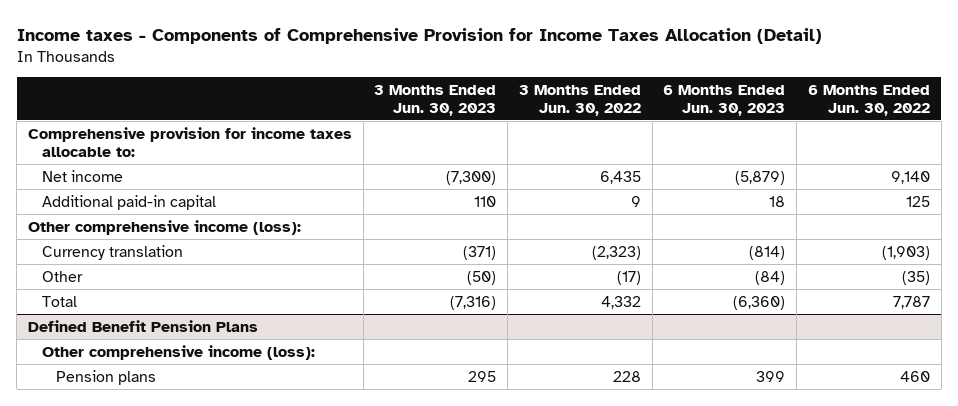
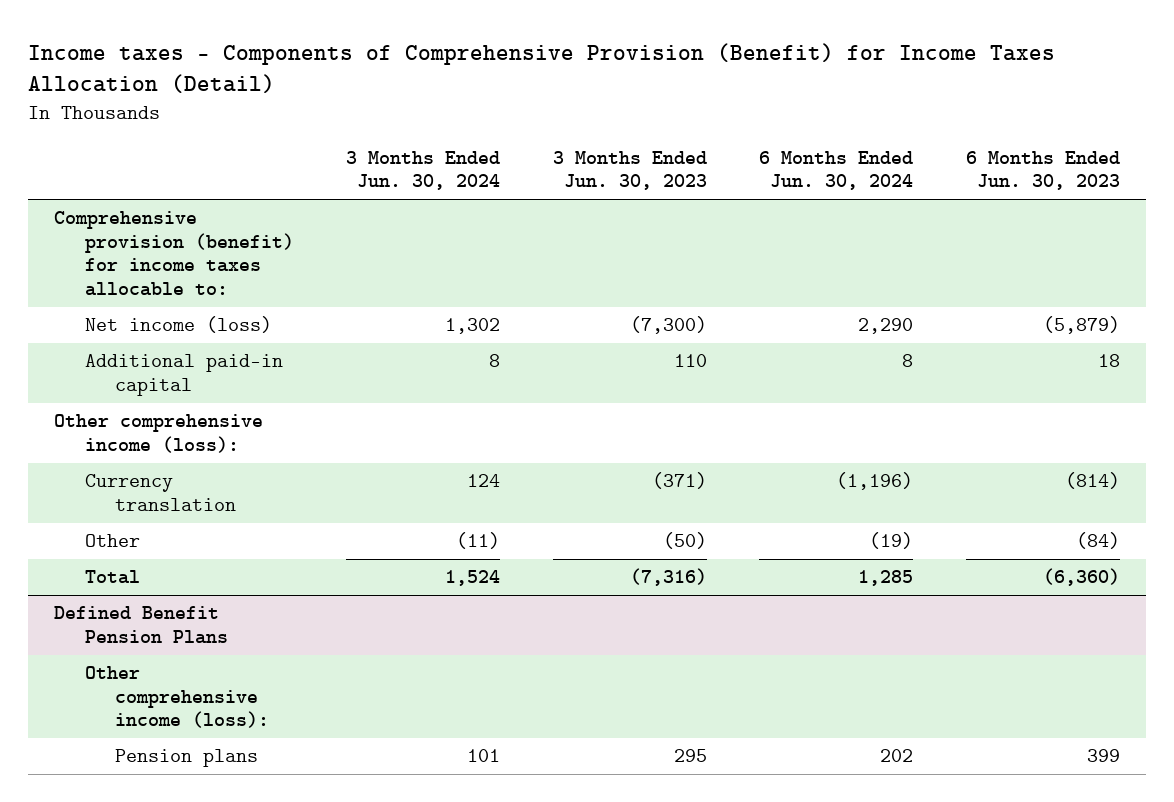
- Income taxes - Components of Comprehensive Provision for Income Taxes Allocation (Detail)
+ Income taxes - Components of Comprehensive Provision (Benefit) for Income Taxes Allocation (Detail)
- | 3 Months Ended Jun. 30, 2023 | 3 Months Ended Jun. 30, 2022 | 6 Months Ended Jun. 30, 2023 | 6 Months Ended Jun. 30, 2022
+ | 3 Months Ended Jun. 30, 2024 | 3 Months Ended Jun. 30, 2023 | 6 Months Ended Jun. 30, 2024 | 6 Months Ended Jun. 30, 2023
- Comprehensive provision for income taxes allocable to:
- Net income | (7,300) | 6,435 | (5,879) | 9,140
+ Comprehensive provision (benefit) for income taxes allocable to:
+ Net income (loss) | 1,302 | (7,300) | 2,290 | (5,879)

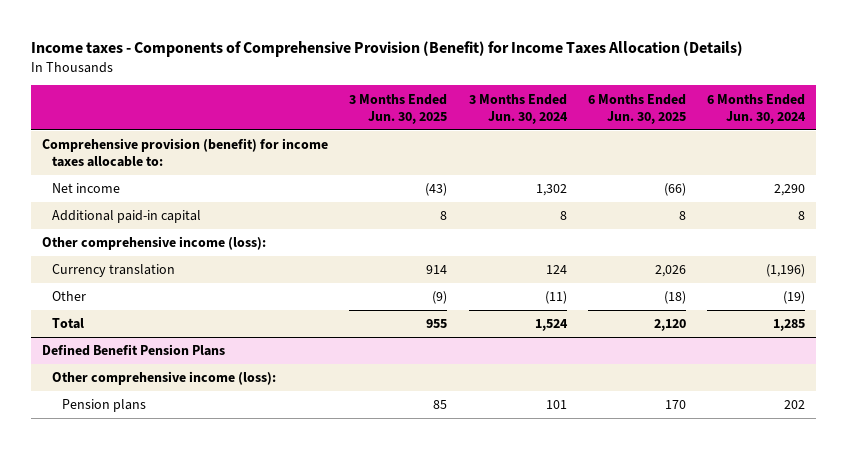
- Income taxes - Components of Comprehensive Provision (Benefit) for Income Taxes Allocation (Detail)
+ Income taxes - Components of Comprehensive Provision (Benefit) for Income Taxes Allocation (Details)
- | 3 Months Ended Jun. 30, 2024 | 3 Months Ended Jun. 30, 2023 | 6 Months Ended Jun. 30, 2024 | 6 Months Ended Jun. 30, 2023
+ | 3 Months Ended Jun. 30, 2025 | 3 Months Ended Jun. 30, 2024 | 6 Months Ended Jun. 30, 2025 | 6 Months Ended Jun. 30, 2024
- Net income (loss) | 1,302 | (7,300) | 2,290 | (5,879)
+ Net income | (43) | 1,302 | (66) | 2,290

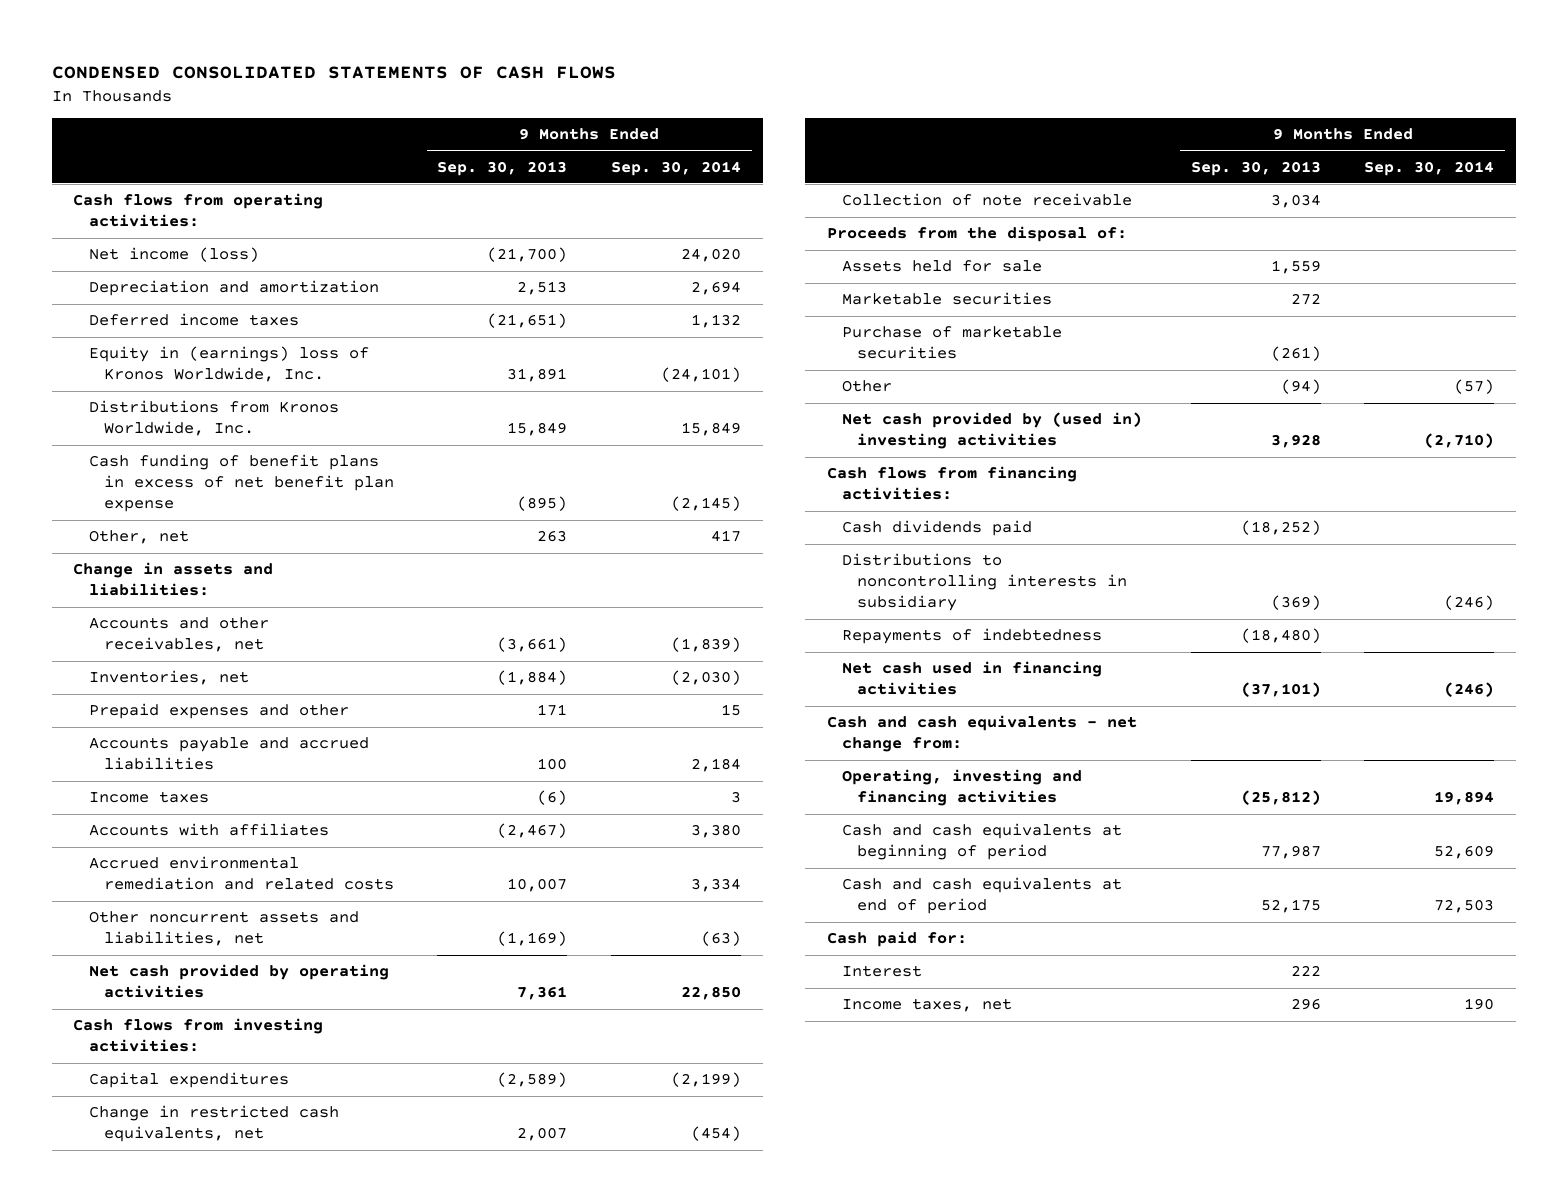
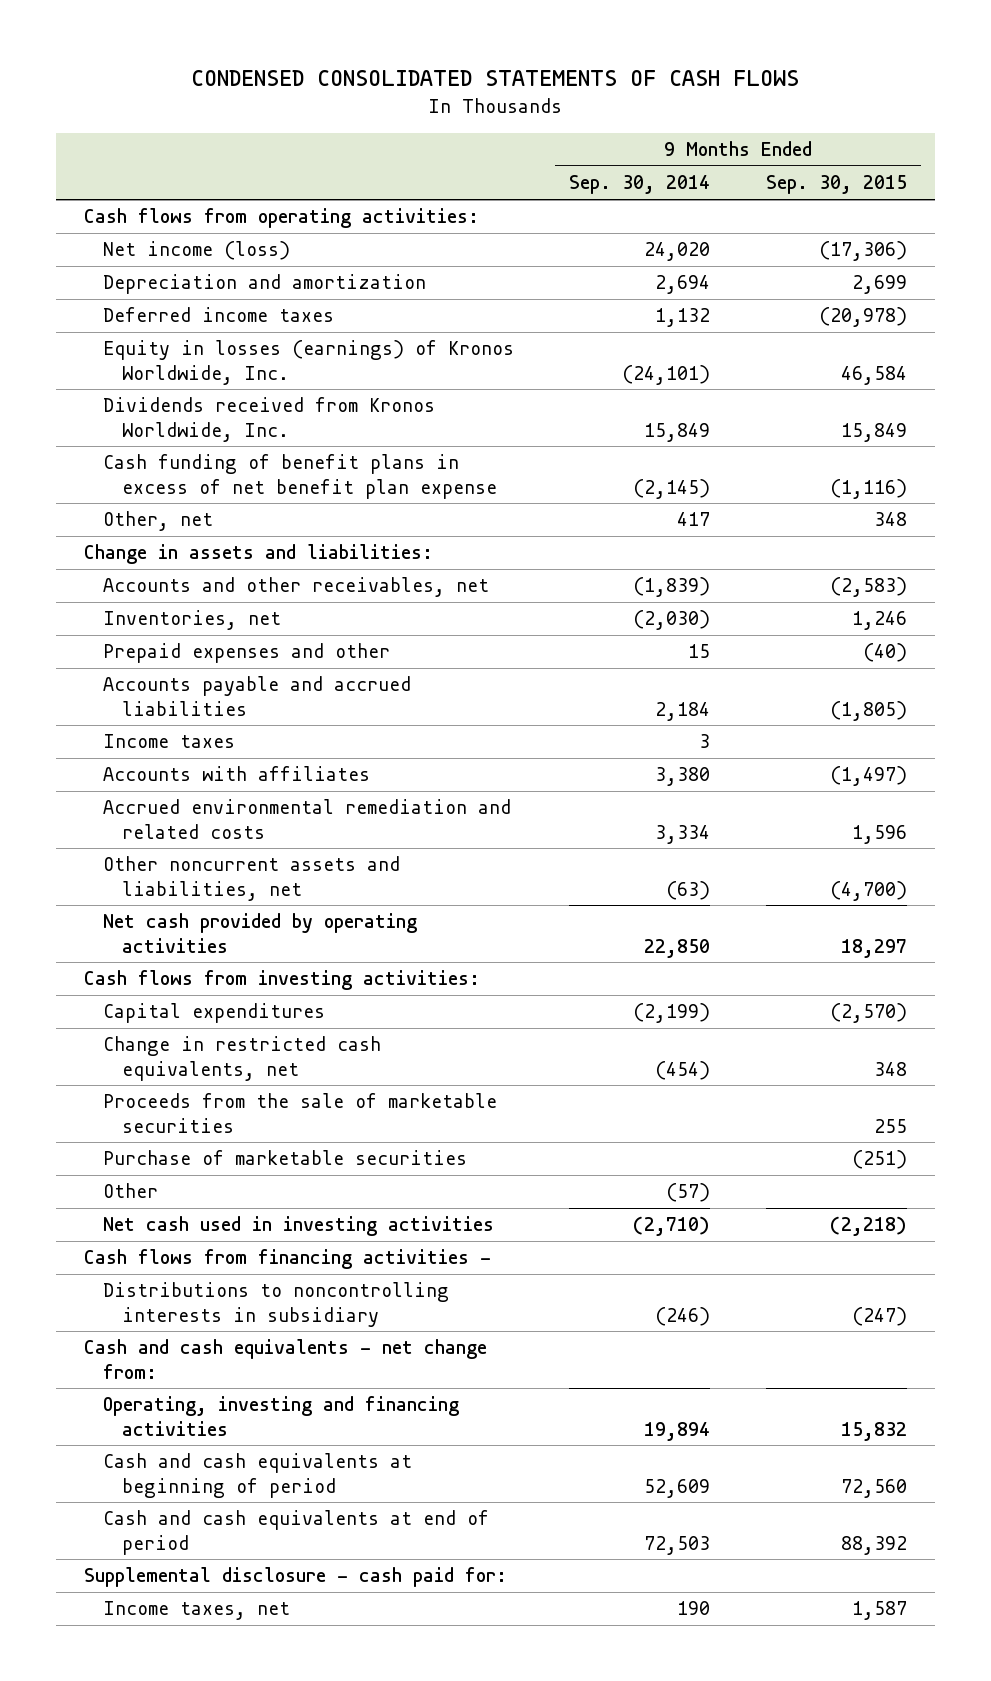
- | 9 Months Ended Sep. 30, 2013 | 9 Months Ended Sep. 30, 2014
+ | 9 Months Ended Sep. 30, 2014 | 9 Months Ended Sep. 30, 2015
- Equity in (earnings) loss of Kronos Worldwide, Inc. | 31,891 | (24,101)
- Distributions from Kronos Worldwide, Inc. | 15,849 | 15,849
+ Equity in losses (earnings) of Kronos Worldwide, Inc. | (24,101) | 46,584
+ Dividends received from Kronos Worldwide, Inc. | 15,849 | 15,849
- Collection of note receivable | 3,034 |
- Proceeds from the disposal of:
- Assets held for sale | 1,559 |
- Marketable securities | 272 |
+ Proceeds from the sale of marketable securities | | 255
- Net cash provided by (used in) investing activities | 3,928 | (2,710)
- Cash flows from financing activities:
- Cash dividends paid | (18,252) |
+ Net cash used in investing activities | (2,710) | (2,218)
+ Cash flows from financing activities -
- Repayments of indebtedness | (18,480) |
- Net cash used in financing activities | (37,101) | (246)
- Cash paid for:
- Interest | 222 |
+ Supplemental disclosure - cash paid for:

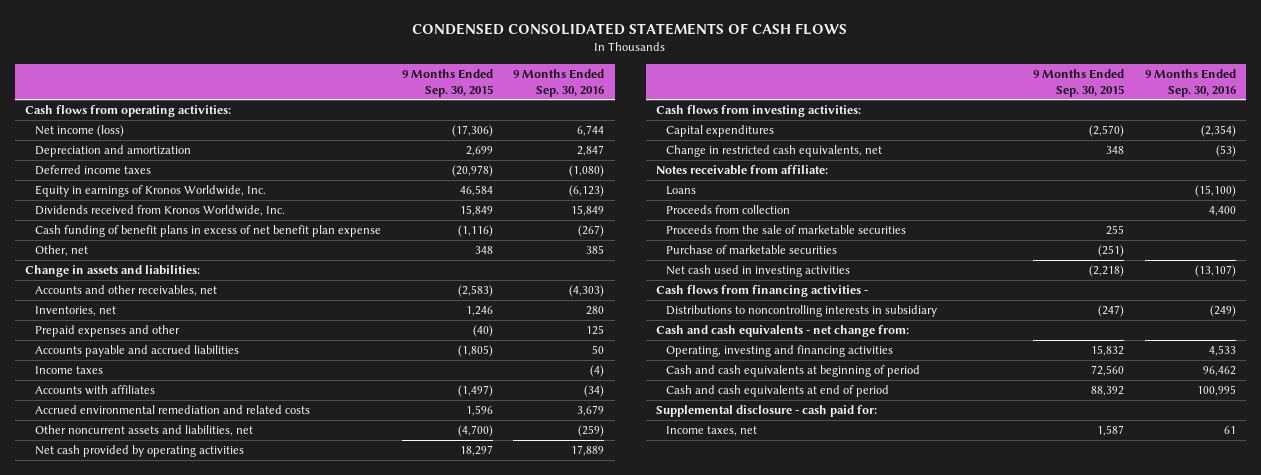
- | 9 Months Ended Sep. 30, 2014 | 9 Months Ended Sep. 30, 2015
+ | 9 Months Ended Sep. 30, 2015 | 9 Months Ended Sep. 30, 2016
- Equity in losses (earnings) of Kronos Worldwide, Inc. | (24,101) | 46,584
+ Equity in earnings of Kronos Worldwide, Inc. | 46,584 | (6,123)
+ Notes receivable from affiliate:
+ Loans | | (15,100)
+ Proceeds from collection | | 4,400
- Other | (57) |

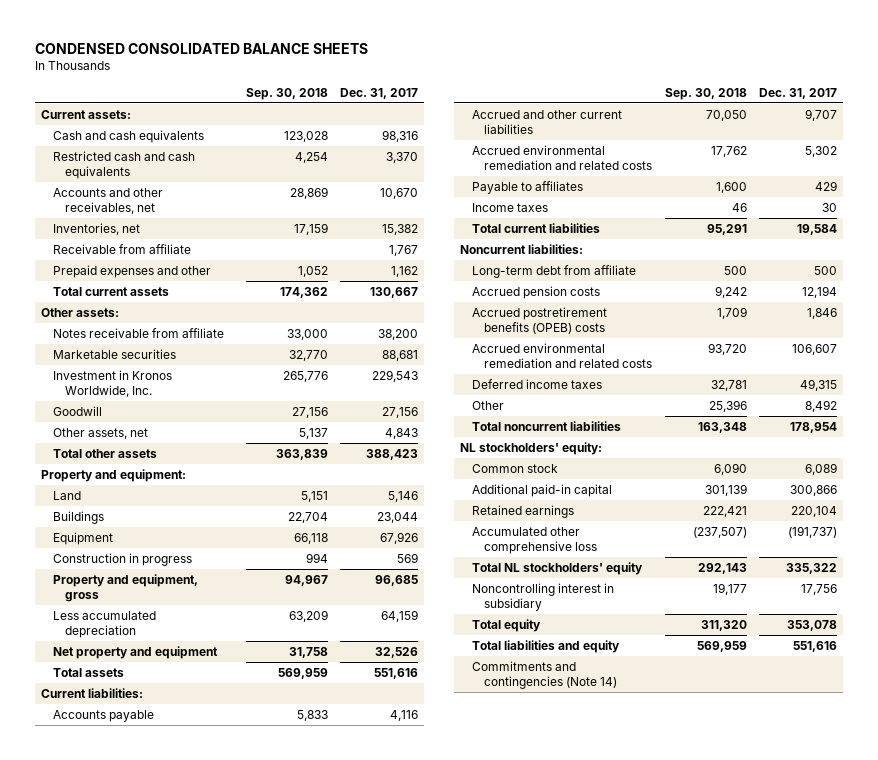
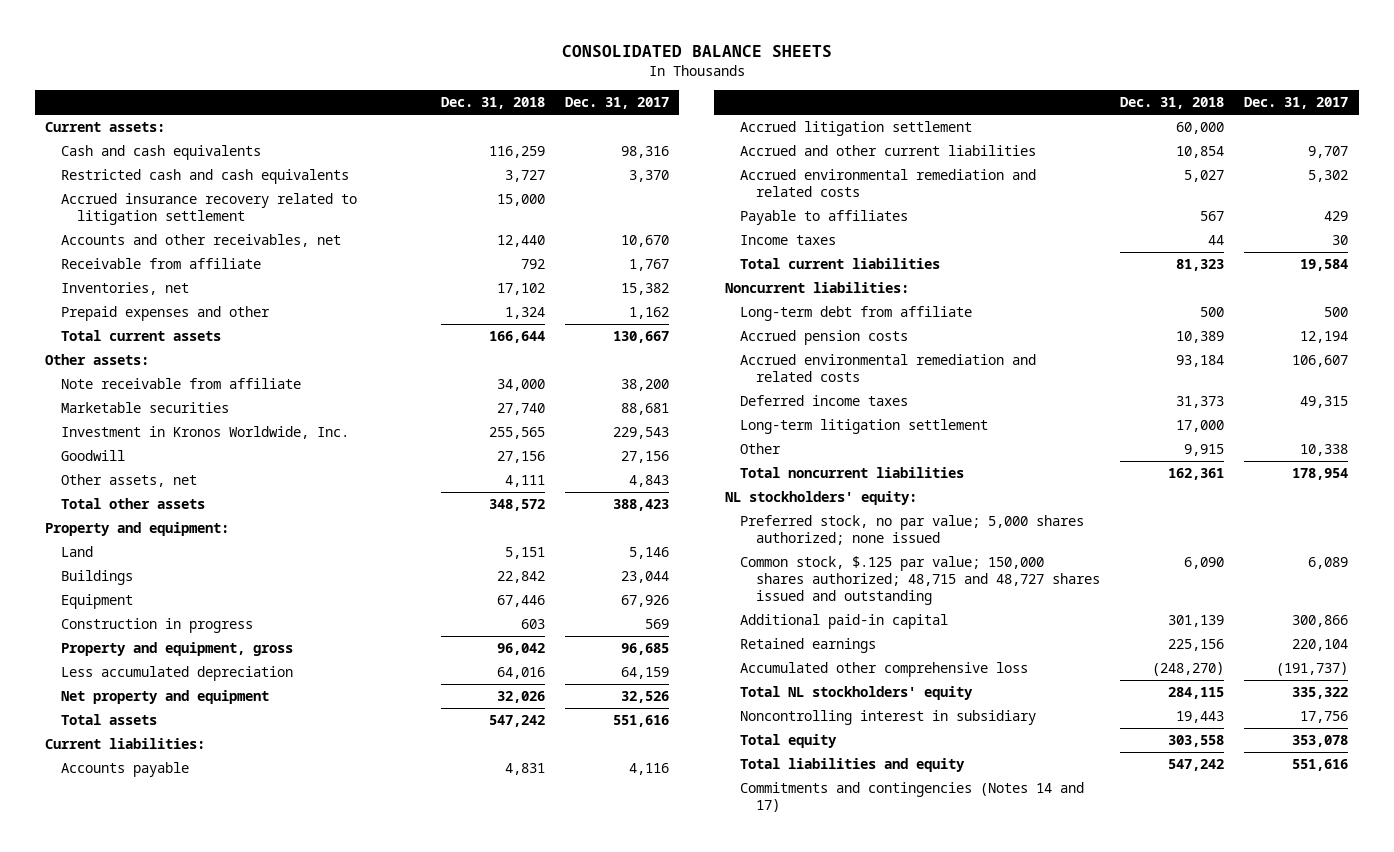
- CONDENSED CONSOLIDATED BALANCE SHEETS
+ CONSOLIDATED BALANCE SHEETS
- | Sep. 30, 2018 | Dec. 31, 2017
+ | Dec. 31, 2018 | Dec. 31, 2017
+ Accrued insurance recovery related to litigation settlement | 15,000 |
moved down: Inventories, net | 17,102 | 15,382
- Notes receivable from affiliate | 33,000 | 38,200
+ Note receivable from affiliate | 34,000 | 38,200
+ Accrued litigation settlement | 60,000 |
- Accrued postretirement benefits (OPEB) costs | 1,709 | 1,846
- Other | 25,396 | 8,492
+ Long-term litigation settlement | 17,000 |
+ Other | 9,915 | 10,338
- Common stock | 6,090 | 6,089
+ Preferred stock, no par value; 5,000 shares authorized; none issued
+ Common stock, $.125 par value; 150,000 shares authorized; 48,715 and 48,727 shares issued and outstanding | 6,090 | 6,089
- Commitments and contingencies (Note 14)
+ Commitments and contingencies (Notes 14 and 17)

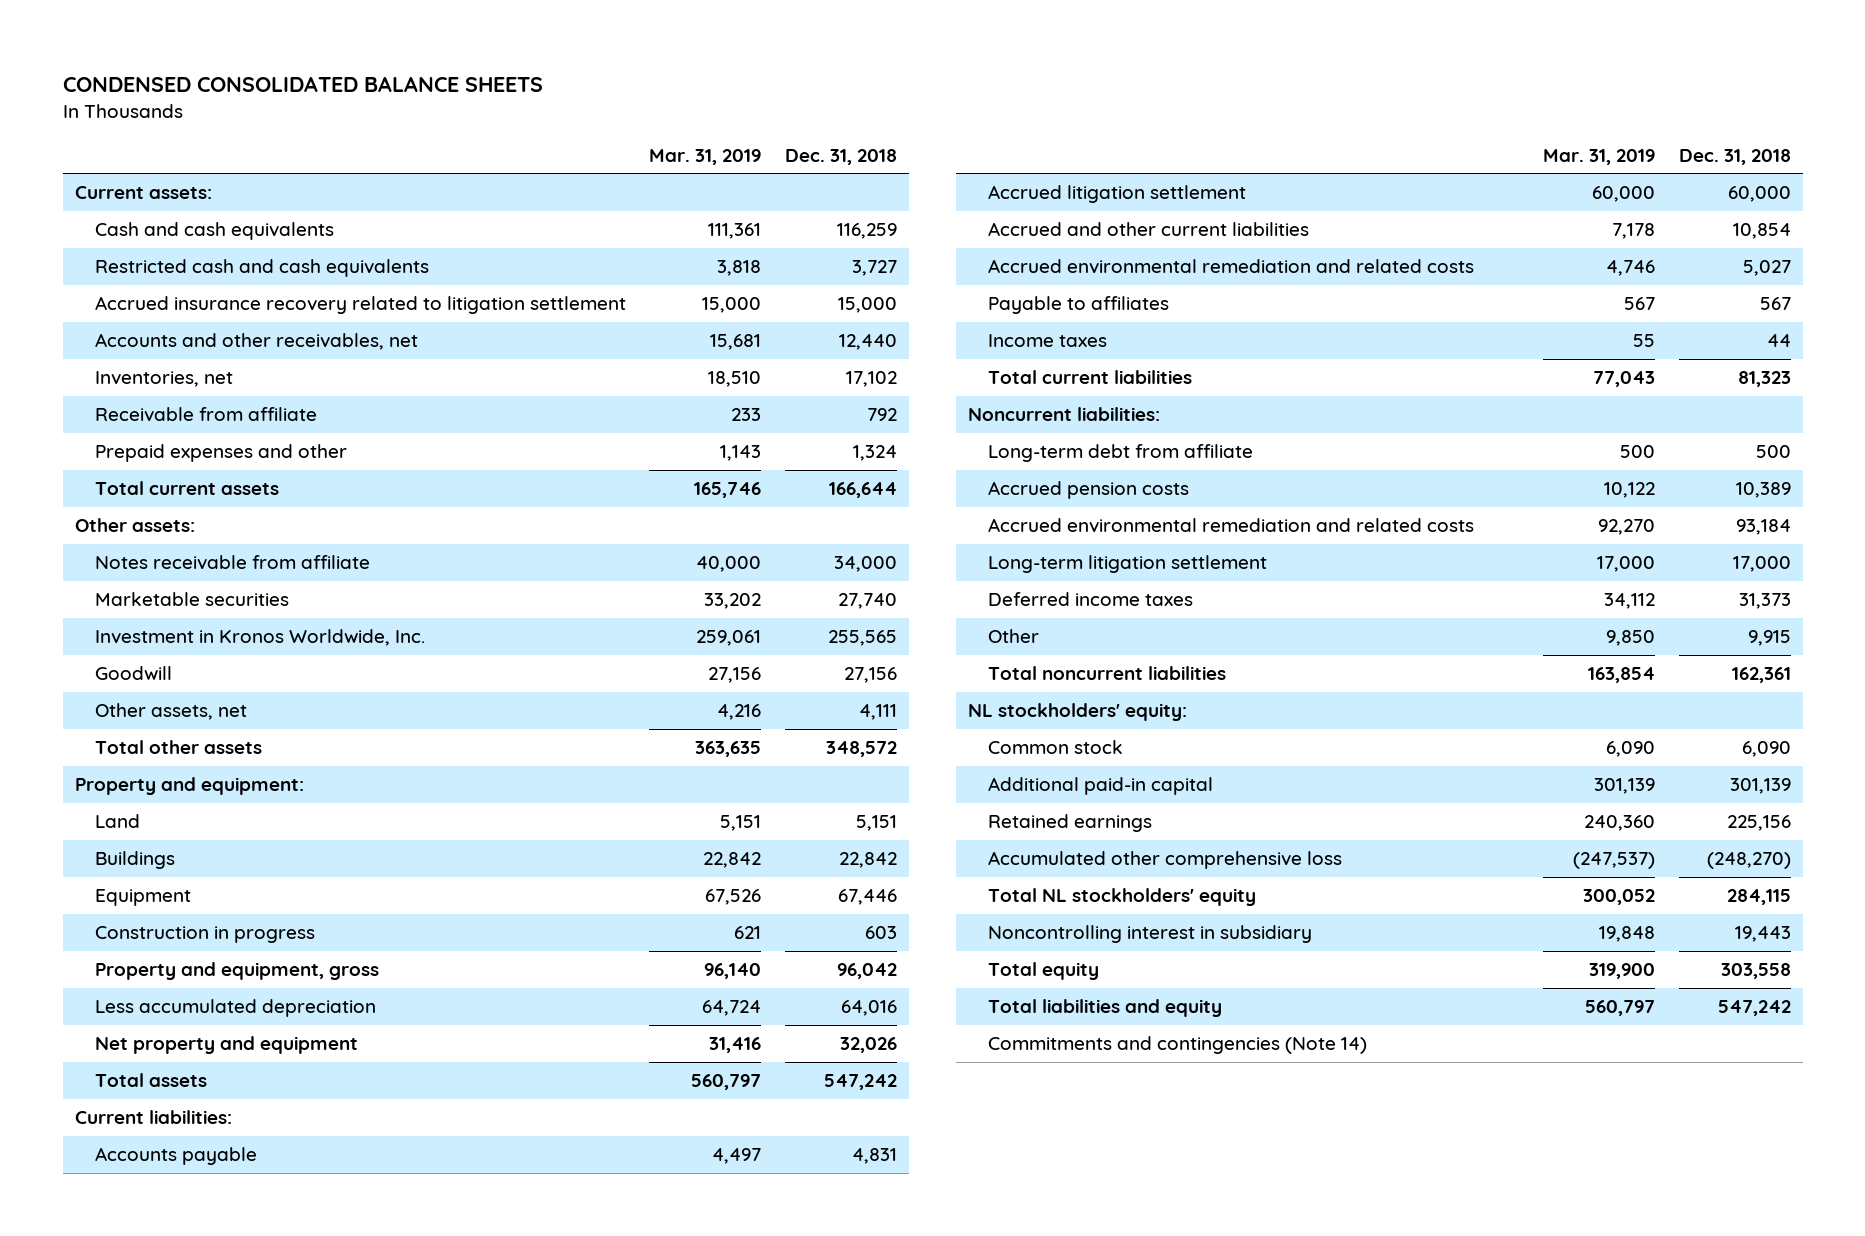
- CONSOLIDATED BALANCE SHEETS
+ CONDENSED CONSOLIDATED BALANCE SHEETS
- | Dec. 31, 2018 | Dec. 31, 2017
+ | Mar. 31, 2019 | Dec. 31, 2018
moved down: Receivable from affiliate | 233 | 792
- Note receivable from affiliate | 34,000 | 38,200
+ Notes receivable from affiliate | 40,000 | 34,000
moved down: Deferred income taxes | 34,112 | 31,373
- Preferred stock, no par value; 5,000 shares authorized; none issued
- Common stock, $.125 par value; 150,000 shares authorized; 48,715 and 48,727 shares issued and outstanding | 6,090 | 6,089
+ Common stock | 6,090 | 6,090
- Commitments and contingencies (Notes 14 and 17)
+ Commitments and contingencies (Note 14)

